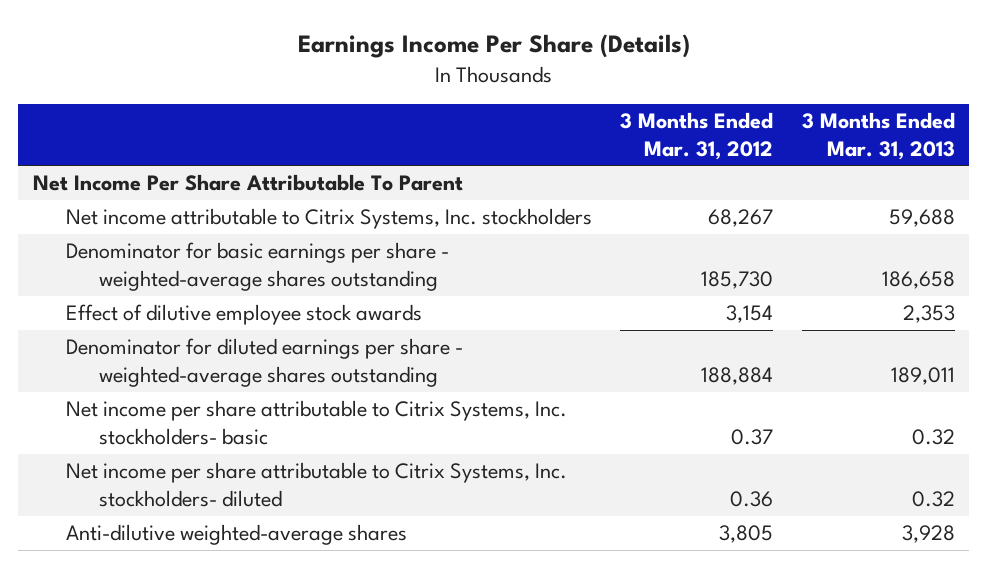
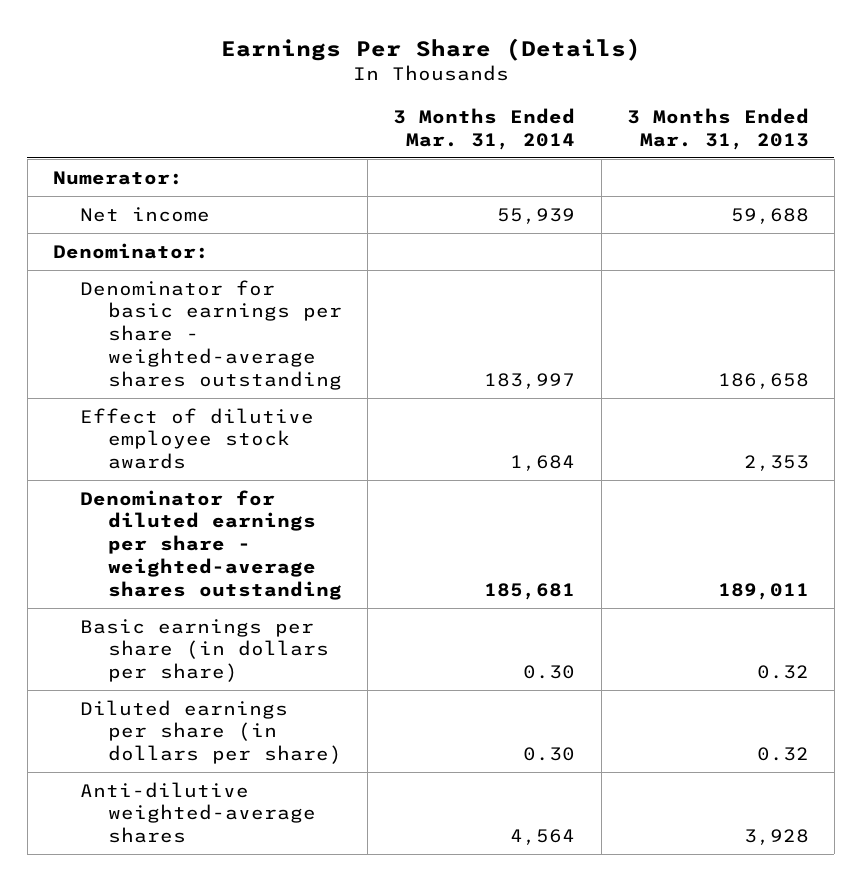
- Earnings Income Per Share (Details)
+ Earnings Per Share (Details)
- | 3 Months Ended Mar. 31, 2012 | 3 Months Ended Mar. 31, 2013
+ | 3 Months Ended Mar. 31, 2014 | 3 Months Ended Mar. 31, 2013
- Net Income Per Share Attributable To Parent
- Net income attributable to Citrix Systems, Inc. stockholders | 68,267 | 59,688
+ Numerator:
+ Net income | 55,939 | 59,688
+ Denominator:
- Net income per share attributable to Citrix Systems, Inc. stockholders- basic | 0.37 | 0.32
- Net income per share attributable to Citrix Systems, Inc. stockholders- diluted | 0.36 | 0.32
+ Basic earnings per share (in dollars per share) | 0.30 | 0.32
+ Diluted earnings per share (in dollars per share) | 0.30 | 0.32

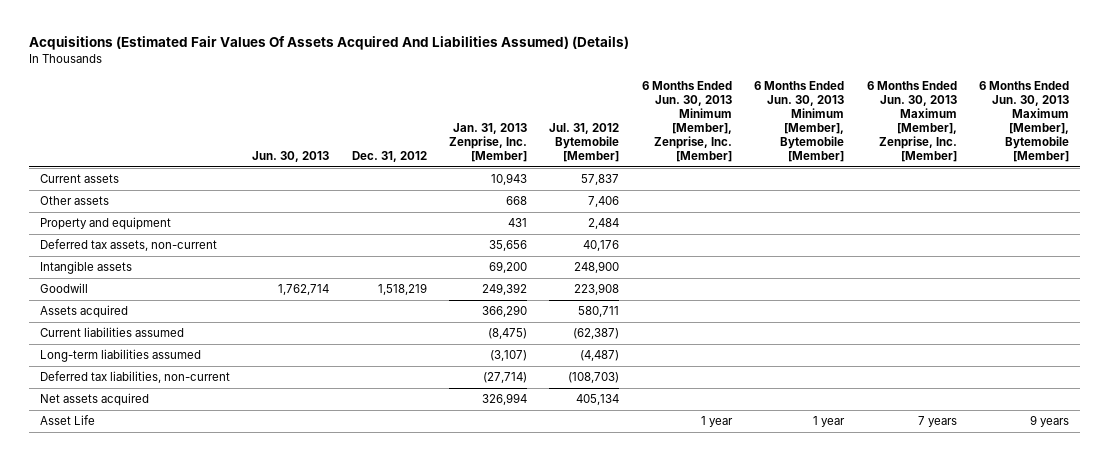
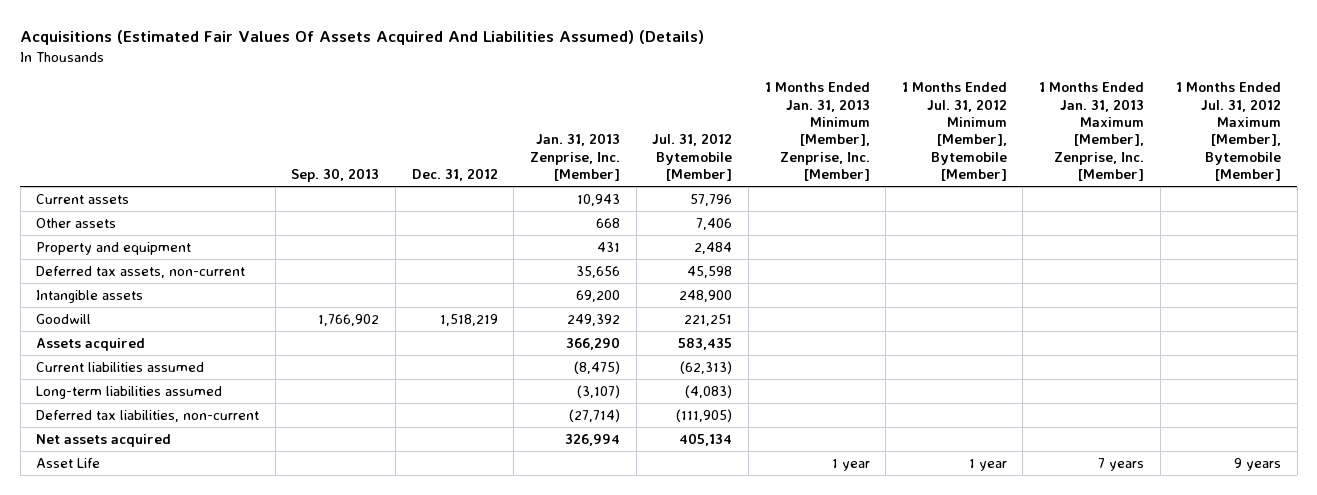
- | Jun. 30, 2013 | Dec. 31, 2012 | Jan. 31, 2013 Zenprise, Inc. [Member] | Jul. 31, 2012 Bytemobile [Member] | 6 Months Ended Jun. 30, 2013 Minimum [Member], Zenprise, Inc. [Member] | 6 Months Ended Jun. 30, 2013 Minimum [Member], Bytemobile [Member] | 6 Months Ended Jun. 30, 2013 Maximum [Member], Zenprise, Inc. [Member] | 6 Months Ended Jun. 30, 2013 Maximum [Member], Bytemobile [Member]
+ | Sep. 30, 2013 | Dec. 31, 2012 | Jan. 31, 2013 Zenprise, Inc. [Member] | Jul. 31, 2012 Bytemobile [Member] | 1 Months Ended Jan. 31, 2013 Minimum [Member], Zenprise, Inc. [Member] | 1 Months Ended Jul. 31, 2012 Minimum [Member], Bytemobile [Member] | 1 Months Ended Jan. 31, 2013 Maximum [Member], Zenprise, Inc. [Member] | 1 Months Ended Jul. 31, 2012 Maximum [Member], Bytemobile [Member]
- Current assets | | | 10,943 | 57,837 | | | |
+ Current assets | | | 10,943 | 57,796 | | | |
- Deferred tax assets, non-current | | | 35,656 | 40,176 | | | |
+ Deferred tax assets, non-current | | | 35,656 | 45,598 | | | |
- Goodwill | 1,762,714 | 1,518,219 | 249,392 | 223,908 | | | |
- Assets acquired | | | 366,290 | 580,711 | | | |
- Current liabilities assumed | | | (8,475) | (62,387) | | | |
- Long-term liabilities assumed | | | (3,107) | (4,487) | | | |
- Deferred tax liabilities, non-current | | | (27,714) | (108,703) | | | |
+ Goodwill | 1,766,902 | 1,518,219 | 249,392 | 221,251 | | | |
+ Assets acquired | | | 366,290 | 583,435 | | | |
+ Current liabilities assumed | | | (8,475) | (62,313) | | | |
+ Long-term liabilities assumed | | | (3,107) | (4,083) | | | |
+ Deferred tax liabilities, non-current | | | (27,714) | (111,905) | | | |

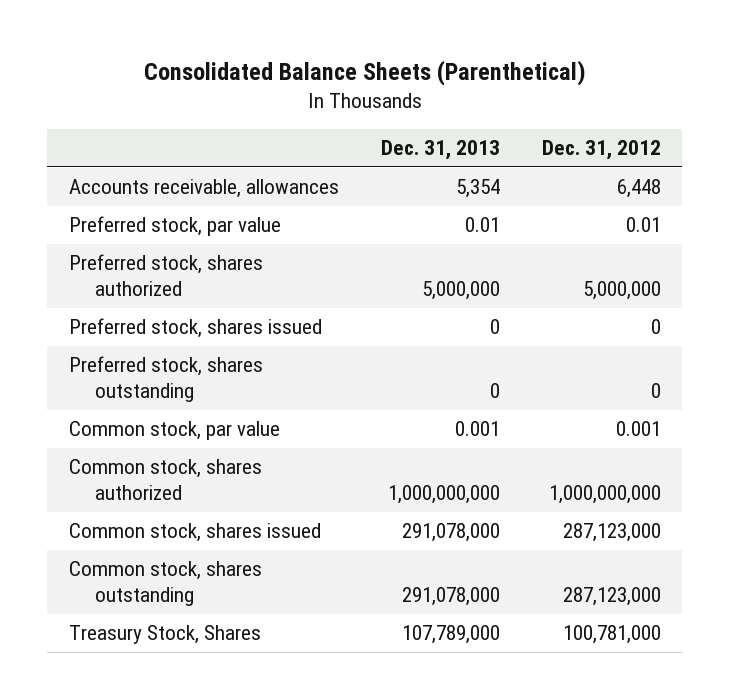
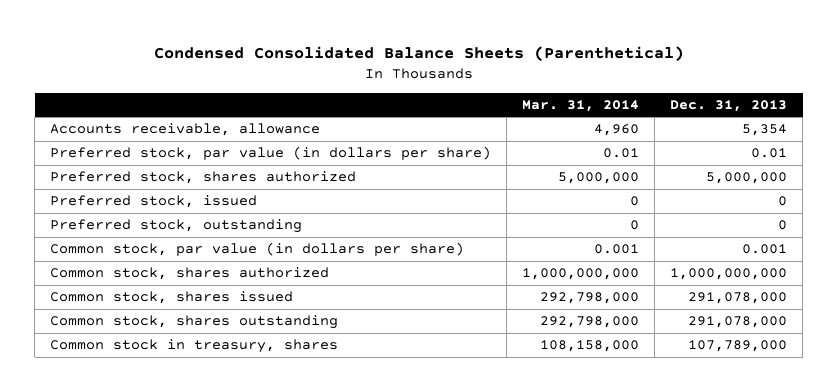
- Consolidated Balance Sheets (Parenthetical)
+ Condensed Consolidated Balance Sheets (Parenthetical)
- | Dec. 31, 2013 | Dec. 31, 2012
+ | Mar. 31, 2014 | Dec. 31, 2013
- Accounts receivable, allowances | 5,354 | 6,448
- Preferred stock, par value | 0.01 | 0.01
+ Accounts receivable, allowance | 4,960 | 5,354
+ Preferred stock, par value (in dollars per share) | 0.01 | 0.01
- Preferred stock, shares issued | 0 | 0
- Preferred stock, shares outstanding | 0 | 0
- Common stock, par value | 0.001 | 0.001
+ Preferred stock, issued | 0 | 0
+ Preferred stock, outstanding | 0 | 0
+ Common stock, par value (in dollars per share) | 0.001 | 0.001
- Treasury Stock, Shares | 107,789,000 | 100,781,000
+ Common stock in treasury, shares | 108,158,000 | 107,789,000

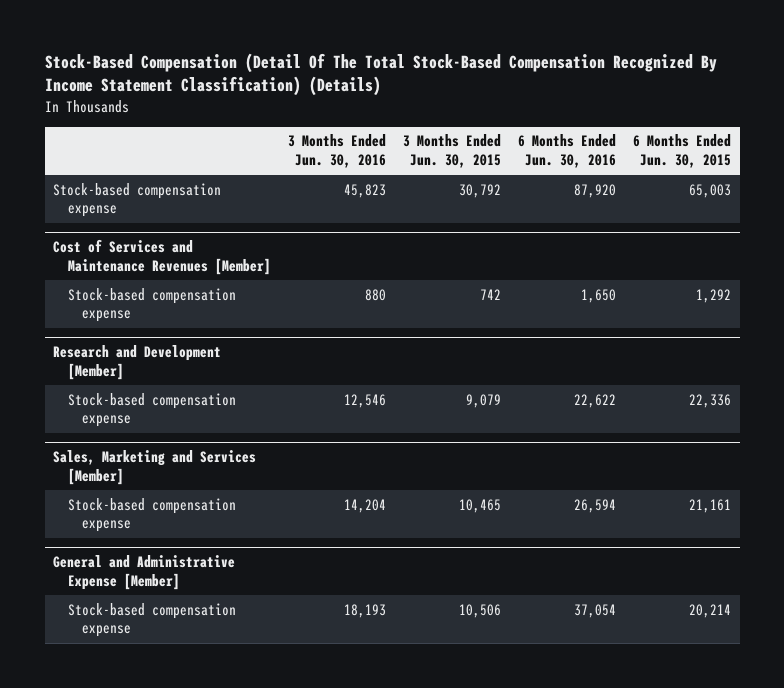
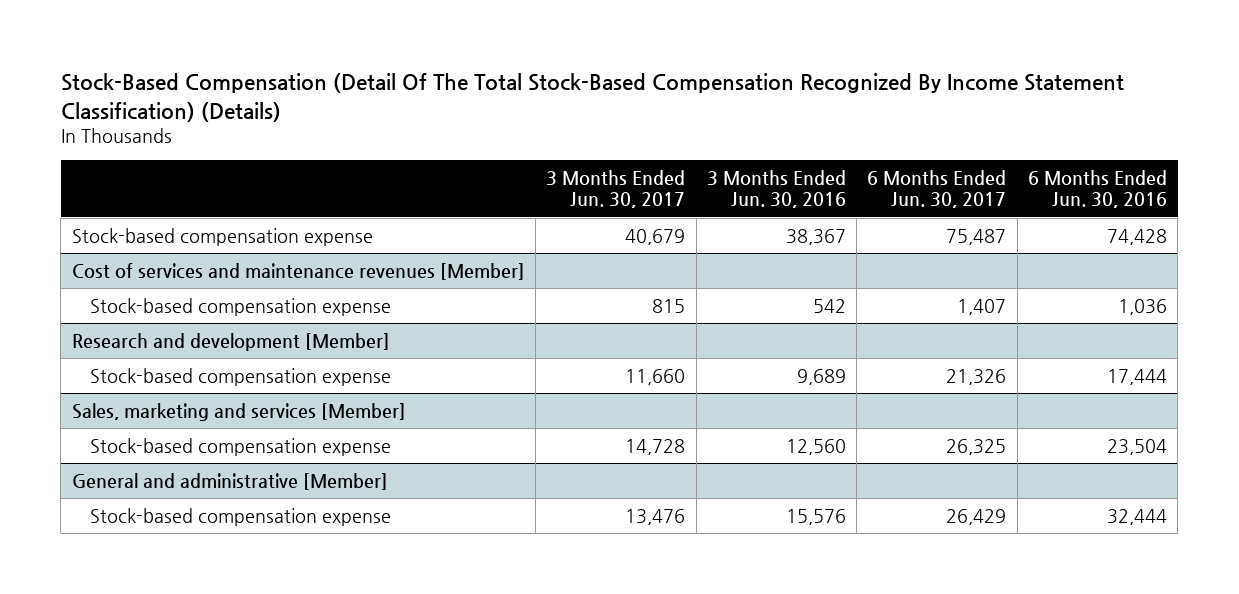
- | 3 Months Ended Jun. 30, 2016 | 3 Months Ended Jun. 30, 2015 | 6 Months Ended Jun. 30, 2016 | 6 Months Ended Jun. 30, 2015
+ | 3 Months Ended Jun. 30, 2017 | 3 Months Ended Jun. 30, 2016 | 6 Months Ended Jun. 30, 2017 | 6 Months Ended Jun. 30, 2016
- Stock-based compensation expense | 45,823 | 30,792 | 87,920 | 65,003
- Cost of Services and Maintenance Revenues [Member]
- Stock-based compensation expense | 880 | 742 | 1,650 | 1,292
- Research and Development [Member]
- Stock-based compensation expense | 12,546 | 9,079 | 22,622 | 22,336
- Sales, Marketing and Services [Member]
- Stock-based compensation expense | 14,204 | 10,465 | 26,594 | 21,161
- General and Administrative Expense [Member]
- Stock-based compensation expense | 18,193 | 10,506 | 37,054 | 20,214
+ Stock-based compensation expense | 40,679 | 38,367 | 75,487 | 74,428
+ Cost of services and maintenance revenues [Member]
+ Stock-based compensation expense | 815 | 542 | 1,407 | 1,036
+ Research and development [Member]
+ Stock-based compensation expense | 11,660 | 9,689 | 21,326 | 17,444
+ Sales, marketing and services [Member]
+ Stock-based compensation expense | 14,728 | 12,560 | 26,325 | 23,504
+ General and administrative [Member]
+ Stock-based compensation expense | 13,476 | 15,576 | 26,429 | 32,444

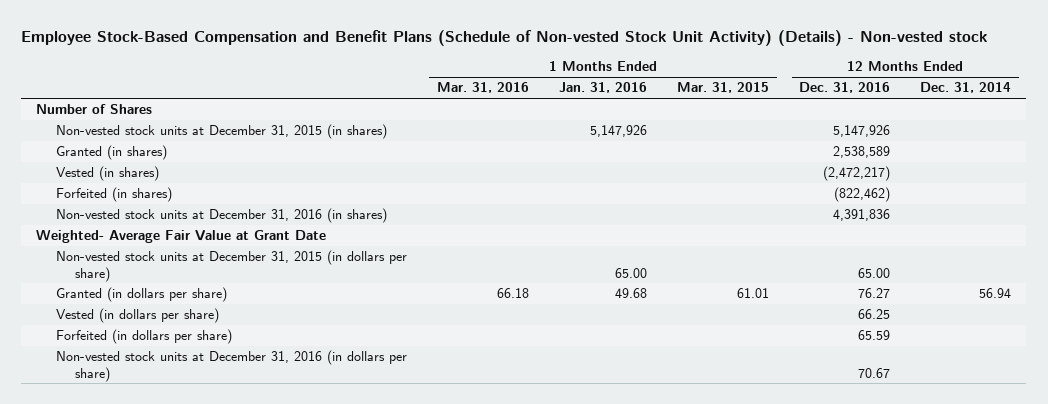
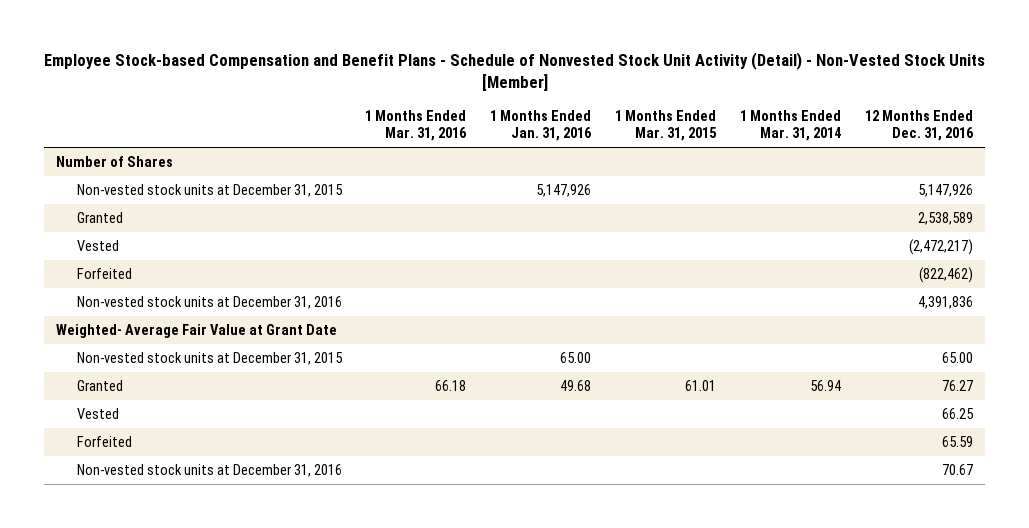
- Employee Stock-Based Compensation and Benefit Plans (Schedule of Non-vested Stock Unit Activity) (Details) - Non-vested stock
+ Employee Stock-based Compensation and Benefit Plans - Schedule of Nonvested Stock Unit Activity (Detail) - Non-Vested Stock Units [Member]
- | 1 Months Ended Mar. 31, 2016 | 1 Months Ended Jan. 31, 2016 | 1 Months Ended Mar. 31, 2015 | 12 Months Ended Dec. 31, 2016 | 12 Months Ended Dec. 31, 2014
+ | 1 Months Ended Mar. 31, 2016 | 1 Months Ended Jan. 31, 2016 | 1 Months Ended Mar. 31, 2015 | 1 Months Ended Mar. 31, 2014 | 12 Months Ended Dec. 31, 2016
- Non-vested stock units at December 31, 2015 (in shares) | | 5,147,926 | | 5,147,926 |
- Granted (in shares) | | | | 2,538,589 |
- Vested (in shares) | | | | (2,472,217) |
- Forfeited (in shares) | | | | (822,462) |
- Non-vested stock units at December 31, 2016 (in shares) | | | | 4,391,836 |
+ Non-vested stock units at December 31, 2015 | | 5,147,926 | | | 5,147,926
+ Granted | | | | | 2,538,589
+ Vested | | | | | (2,472,217)
+ Forfeited | | | | | (822,462)
+ Non-vested stock units at December 31, 2016 | | | | | 4,391,836
- Non-vested stock units at December 31, 2015 (in dollars per share) | | 65.00 | | 65.00 |
- Granted (in dollars per share) | 66.18 | 49.68 | 61.01 | 76.27 | 56.94
- Vested (in dollars per share) | | | | 66.25 |
- Forfeited (in dollars per share) | | | | 65.59 |
- Non-vested stock units at December 31, 2016 (in dollars per share) | | | | 70.67 |
+ Non-vested stock units at December 31, 2015 | | 65.00 | | | 65.00
+ Granted | 66.18 | 49.68 | 61.01 | 56.94 | 76.27
+ Vested | | | | | 66.25
+ Forfeited | | | | | 65.59
+ Non-vested stock units at December 31, 2016 | | | | | 70.67

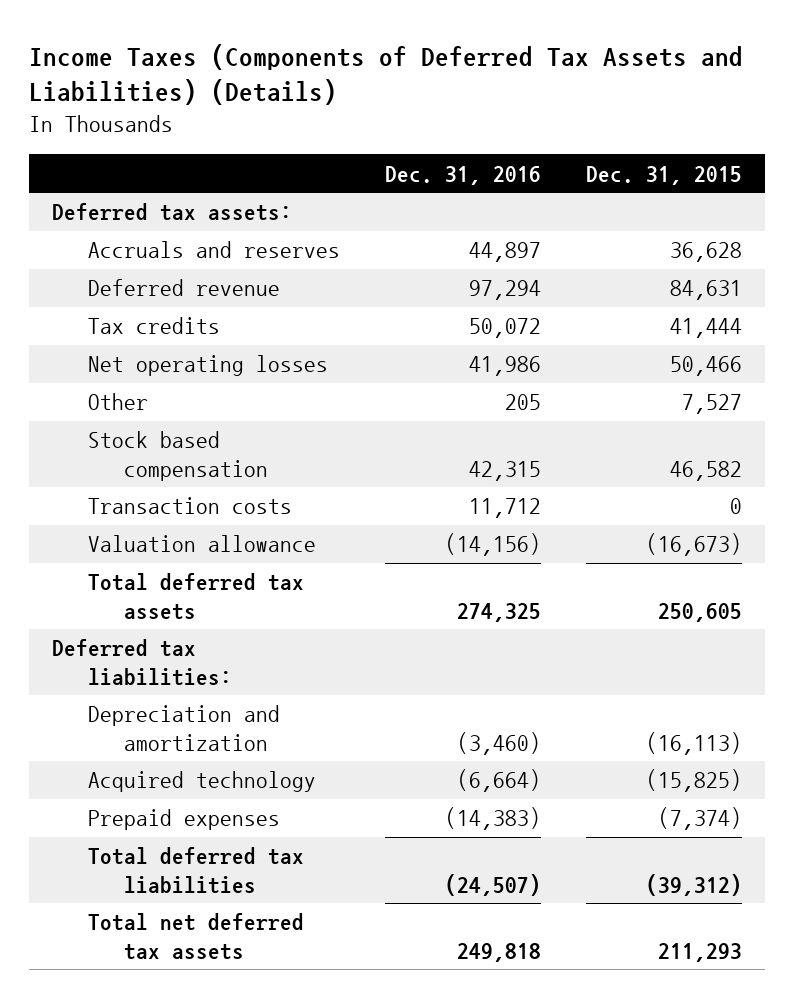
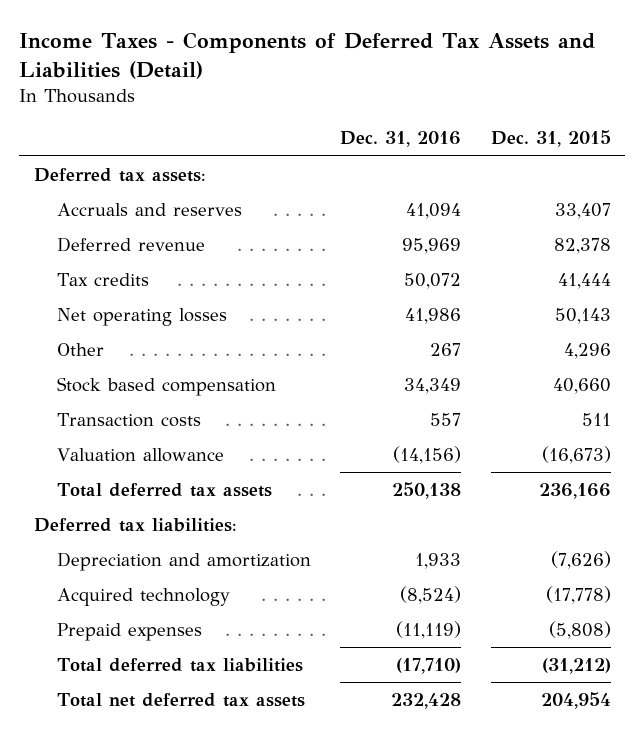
- Income Taxes (Components of Deferred Tax Assets and Liabilities) (Details)
+ Income Taxes - Components of Deferred Tax Assets and Liabilities (Detail)
- Accruals and reserves | 44,897 | 36,628
- Deferred revenue | 97,294 | 84,631
+ Accruals and reserves | 41,094 | 33,407
+ Deferred revenue | 95,969 | 82,378
- Net operating losses | 41,986 | 50,466
- Other | 205 | 7,527
- Stock based compensation | 42,315 | 46,582
- Transaction costs | 11,712 | 0
+ Net operating losses | 41,986 | 50,143
+ Other | 267 | 4,296
+ Stock based compensation | 34,349 | 40,660
+ Transaction costs | 557 | 511
- Total deferred tax assets | 274,325 | 250,605
+ Total deferred tax assets | 250,138 | 236,166
- Depreciation and amortization | (3,460) | (16,113)
- Acquired technology | (6,664) | (15,825)
- Prepaid expenses | (14,383) | (7,374)
- Total deferred tax liabilities | (24,507) | (39,312)
- Total net deferred tax assets | 249,818 | 211,293
+ Depreciation and amortization | 1,933 | (7,626)
+ Acquired technology | (8,524) | (17,778)
+ Prepaid expenses | (11,119) | (5,808)
+ Total deferred tax liabilities | (17,710) | (31,212)
+ Total net deferred tax assets | 232,428 | 204,954

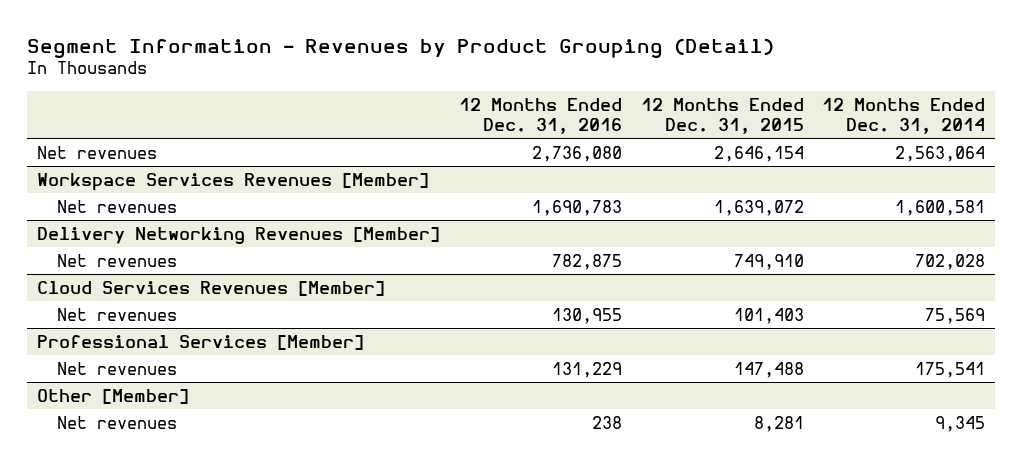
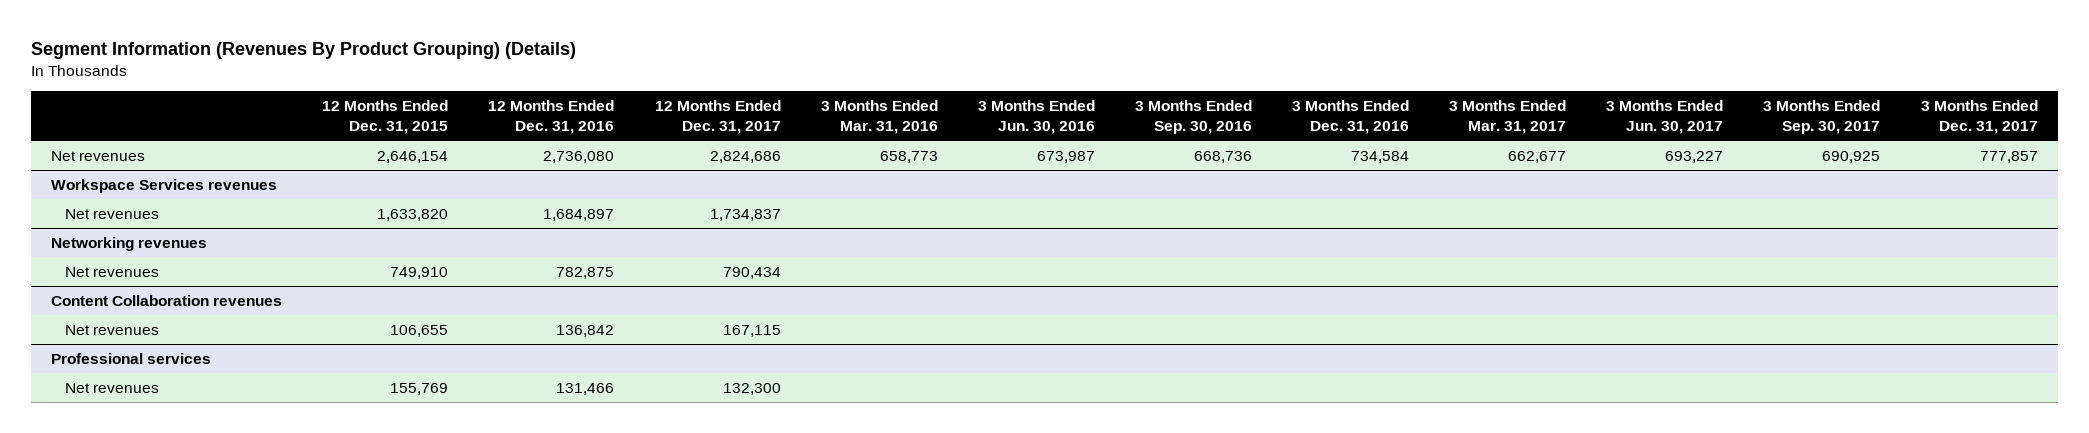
- Segment Information - Revenues by Product Grouping (Detail)
+ Segment Information (Revenues By Product Grouping) (Details)
- | 12 Months Ended Dec. 31, 2016 | 12 Months Ended Dec. 31, 2015 | 12 Months Ended Dec. 31, 2014
+ | 12 Months Ended Dec. 31, 2015 | 12 Months Ended Dec. 31, 2016 | 12 Months Ended Dec. 31, 2017 | 3 Months Ended Mar. 31, 2016 | 3 Months Ended Jun. 30, 2016 | 3 Months Ended Sep. 30, 2016 | 3 Months Ended Dec. 31, 2016 | 3 Months Ended Mar. 31, 2017 | 3 Months Ended Jun. 30, 2017 | 3 Months Ended Sep. 30, 2017 | 3 Months Ended Dec. 31, 2017
- Workspace Services Revenues [Member]
- Net revenues | 1,690,783 | 1,639,072 | 1,600,581
- Delivery Networking Revenues [Member]
+ Workspace Services revenues
+ Net revenues | 1,633,820 | 1,684,897 | 1,734,837 | | | | | | | |
+ Networking revenues
- Cloud Services Revenues [Member]
- Net revenues | 130,955 | 101,403 | 75,569
- Professional Services [Member]
- Net revenues | 131,229 | 147,488 | 175,541
- Other [Member]
- Net revenues | 238 | 8,281 | 9,345
+ Content Collaboration revenues
+ Net revenues | 106,655 | 136,842 | 167,115 | | | | | | | |
+ Professional services
+ Net revenues | 155,769 | 131,466 | 132,300 | | | | | | | |

